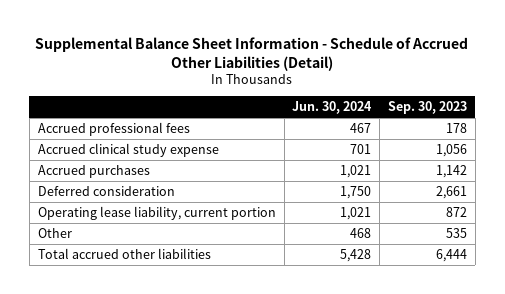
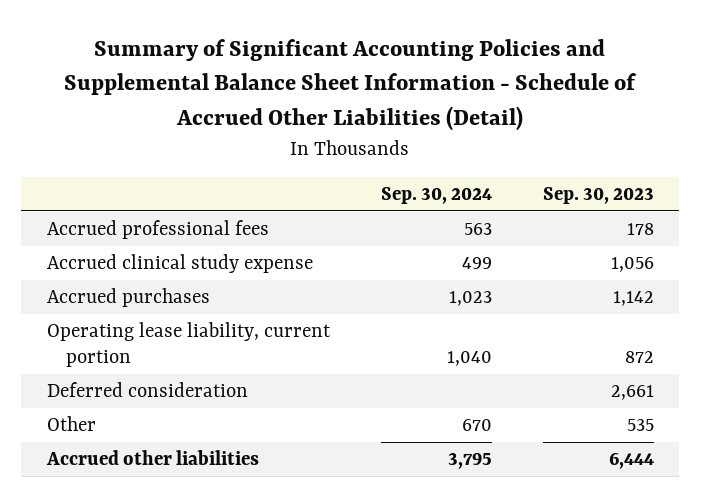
- Supplemental Balance Sheet Information - Schedule of Accrued Other Liabilities (Detail)
+ Summary of Significant Accounting Policies and Supplemental Balance Sheet Information - Schedule of Accrued Other Liabilities (Detail)
- | Jun. 30, 2024 | Sep. 30, 2023
+ | Sep. 30, 2024 | Sep. 30, 2023
moved down: Deferred consideration | | 2,661
- Total accrued other liabilities | 5,428 | 6,444
+ Accrued other liabilities | 3,795 | 6,444

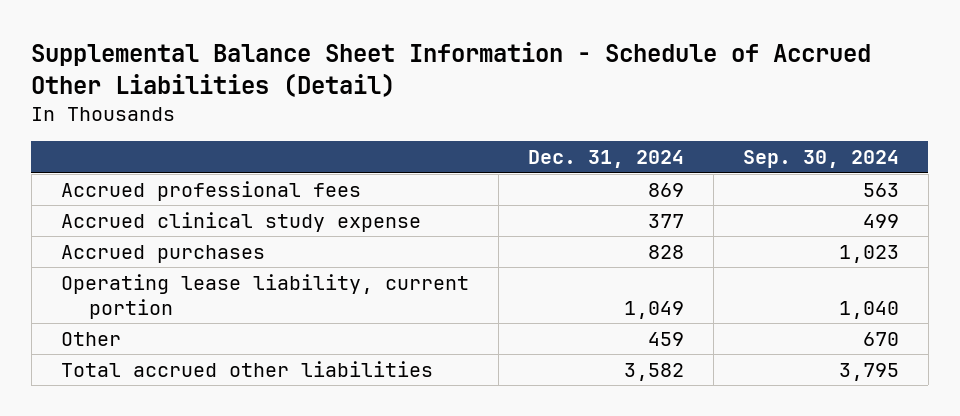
- Summary of Significant Accounting Policies and Supplemental Balance Sheet Information - Schedule of Accrued Other Liabilities (Detail)
+ Supplemental Balance Sheet Information - Schedule of Accrued Other Liabilities (Detail)
- | Sep. 30, 2024 | Sep. 30, 2023
+ | Dec. 31, 2024 | Sep. 30, 2024
- Deferred consideration | | 2,661
- Accrued other liabilities | 3,795 | 6,444
+ Total accrued other liabilities | 3,582 | 3,795

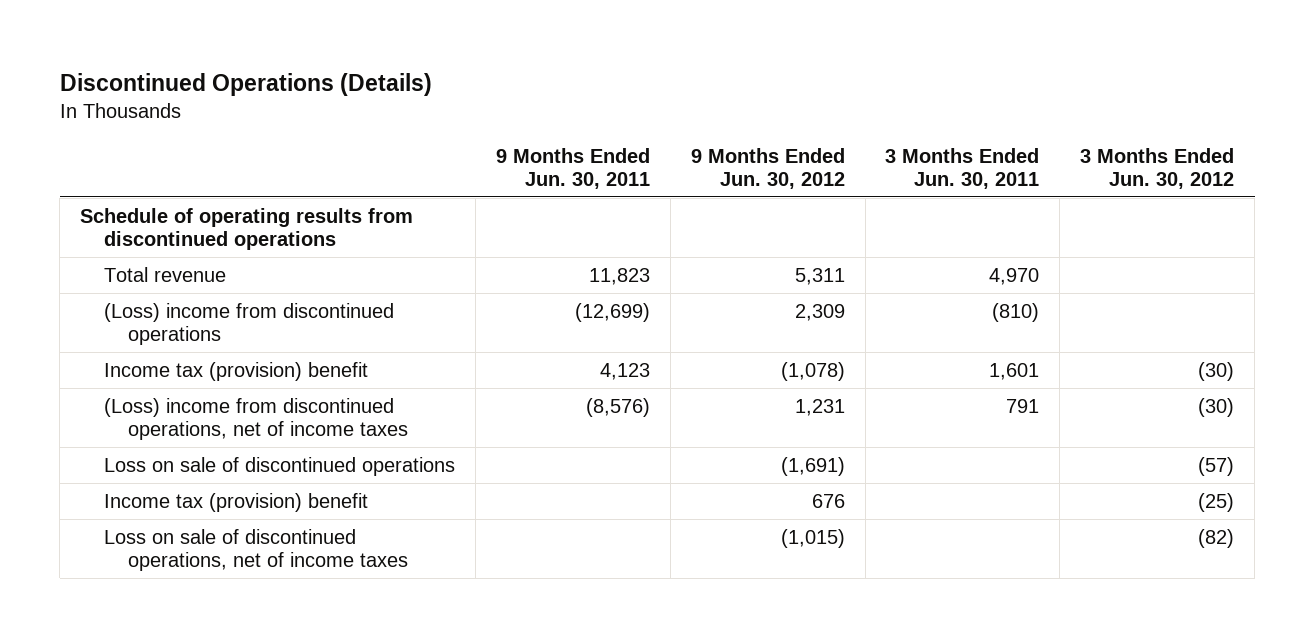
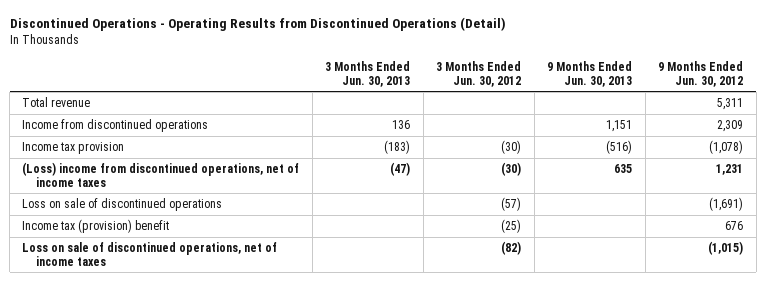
- Discontinued Operations (Details)
+ Discontinued Operations - Operating Results from Discontinued Operations (Detail)
- | 9 Months Ended Jun. 30, 2011 | 9 Months Ended Jun. 30, 2012 | 3 Months Ended Jun. 30, 2011 | 3 Months Ended Jun. 30, 2012
+ | 3 Months Ended Jun. 30, 2013 | 3 Months Ended Jun. 30, 2012 | 9 Months Ended Jun. 30, 2013 | 9 Months Ended Jun. 30, 2012
- Schedule of operating results from discontinued operations
- (Loss) income from discontinued operations | (12,699) | 2,309 | (810) |
- Income tax (provision) benefit | 4,123 | (1,078) | 1,601 | (30)
+ Income from discontinued operations | 136 | | 1,151 | 2,309
+ Income tax provision | (183) | (30) | (516) | (1,078)

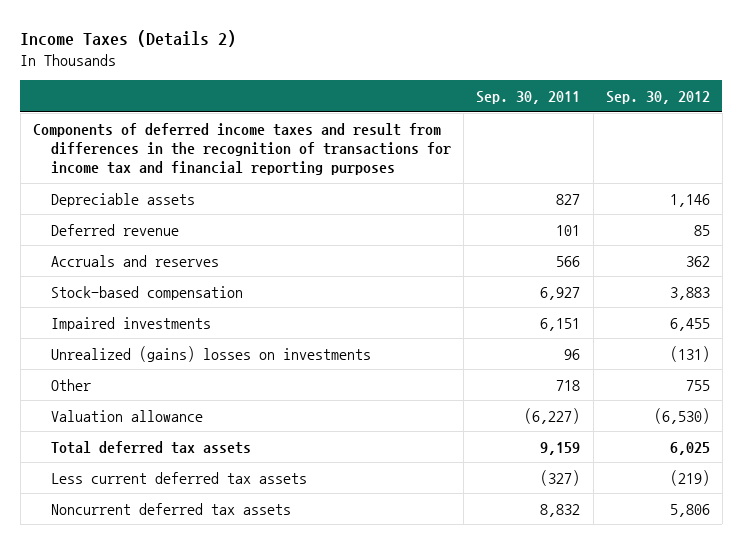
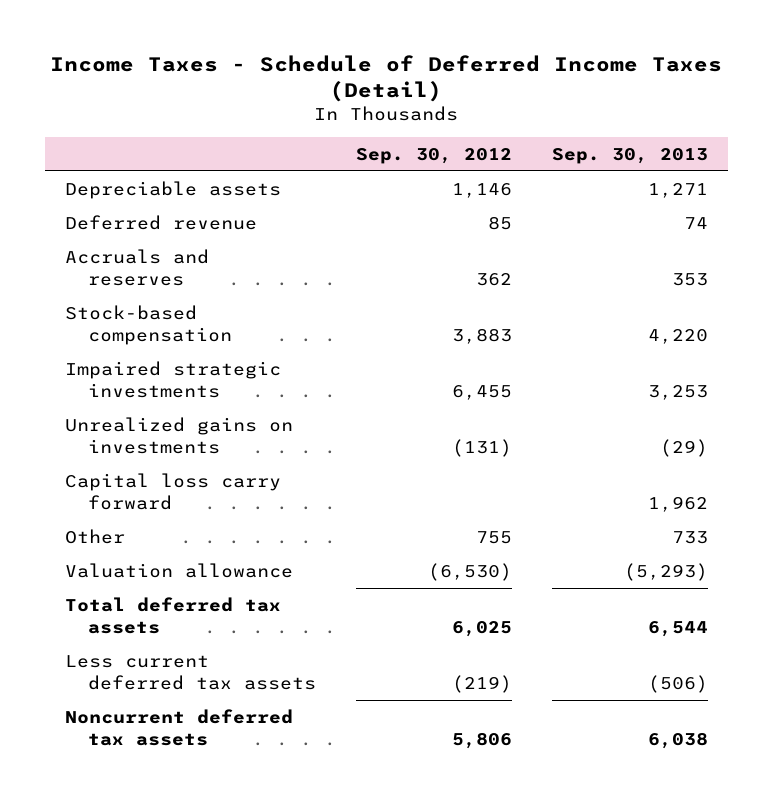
- Income Taxes (Details 2)
+ Income Taxes - Schedule of Deferred Income Taxes (Detail)
- | Sep. 30, 2011 | Sep. 30, 2012
+ | Sep. 30, 2012 | Sep. 30, 2013
- Components of deferred income taxes and result from differences in the recognition of transactions for income tax and financial reporting purposes
- Impaired investments | 6,151 | 6,455
- Unrealized (gains) losses on investments | 96 | (131)
+ Impaired strategic investments | 6,455 | 3,253
+ Unrealized gains on investments | (131) | (29)
+ Capital loss carry forward | | 1,962

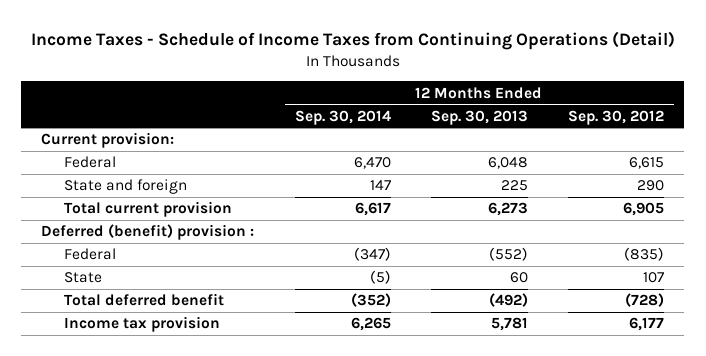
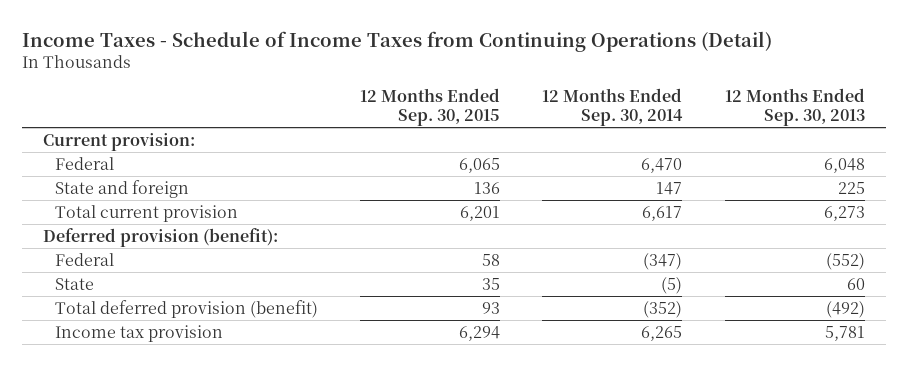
- | 12 Months Ended Sep. 30, 2014 | 12 Months Ended Sep. 30, 2013 | 12 Months Ended Sep. 30, 2012
+ | 12 Months Ended Sep. 30, 2015 | 12 Months Ended Sep. 30, 2014 | 12 Months Ended Sep. 30, 2013
- Deferred (benefit) provision :
+ Deferred provision (benefit):
- Total deferred benefit | (352) | (492) | (728)
+ Total deferred provision (benefit) | 93 | (352) | (492)

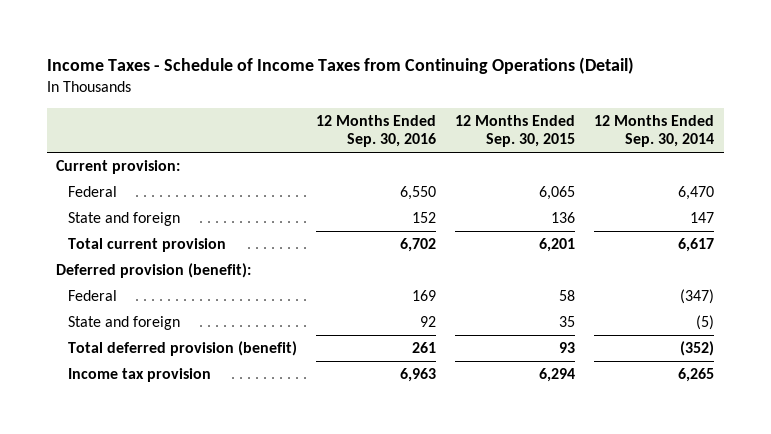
- | 12 Months Ended Sep. 30, 2015 | 12 Months Ended Sep. 30, 2014 | 12 Months Ended Sep. 30, 2013
+ | 12 Months Ended Sep. 30, 2016 | 12 Months Ended Sep. 30, 2015 | 12 Months Ended Sep. 30, 2014
- State | 35 | (5) | 60
+ State and foreign | 92 | 35 | (5)

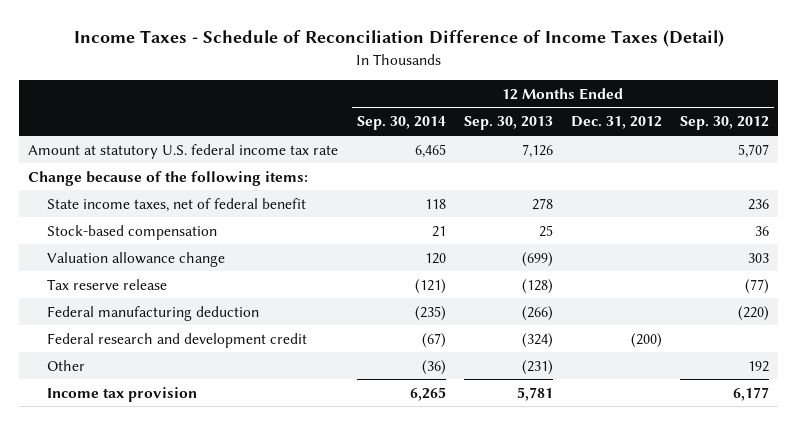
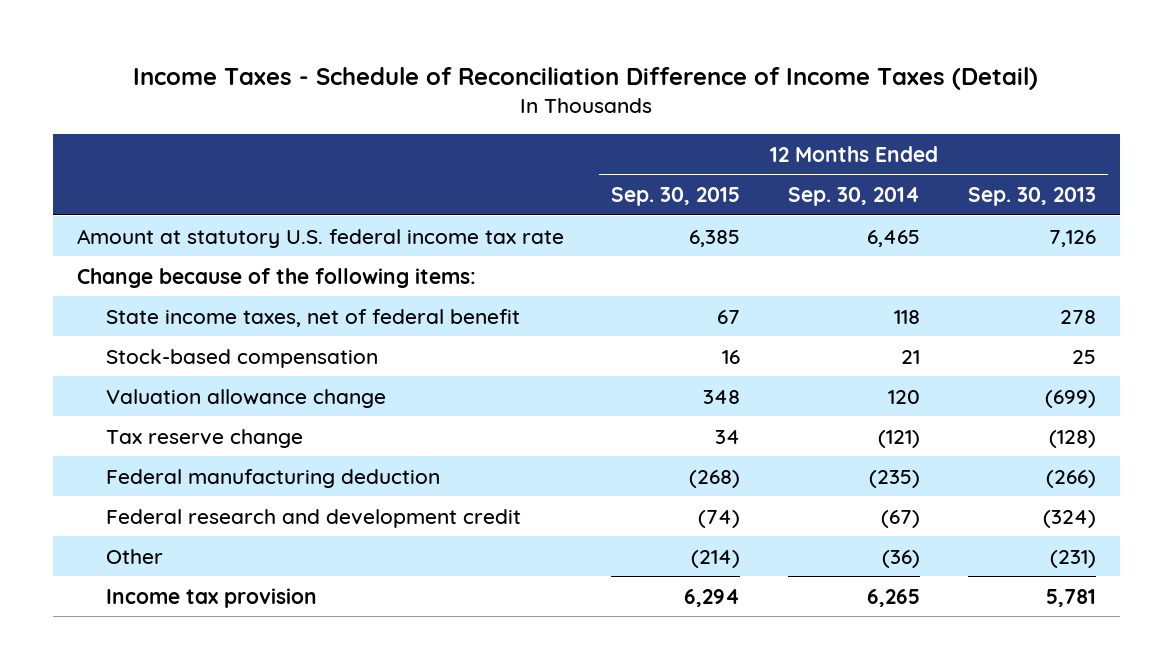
- | 12 Months Ended Sep. 30, 2014 | 12 Months Ended Sep. 30, 2013 | 12 Months Ended Dec. 31, 2012 | 12 Months Ended Sep. 30, 2012
+ | 12 Months Ended Sep. 30, 2015 | 12 Months Ended Sep. 30, 2014 | 12 Months Ended Sep. 30, 2013
- Tax reserve release | (121) | (128) | | (77)
+ Tax reserve change | 34 | (121) | (128)

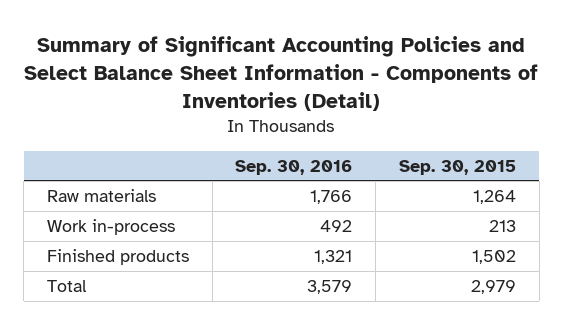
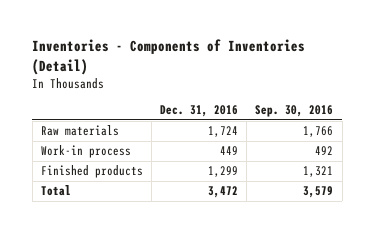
- Summary of Significant Accounting Policies and Select Balance Sheet Information - Components of Inventories (Detail)
+ Inventories - Components of Inventories (Detail)
- | Sep. 30, 2016 | Sep. 30, 2015
+ | Dec. 31, 2016 | Sep. 30, 2016
- Work in-process | 492 | 213
+ Work-in process | 449 | 492

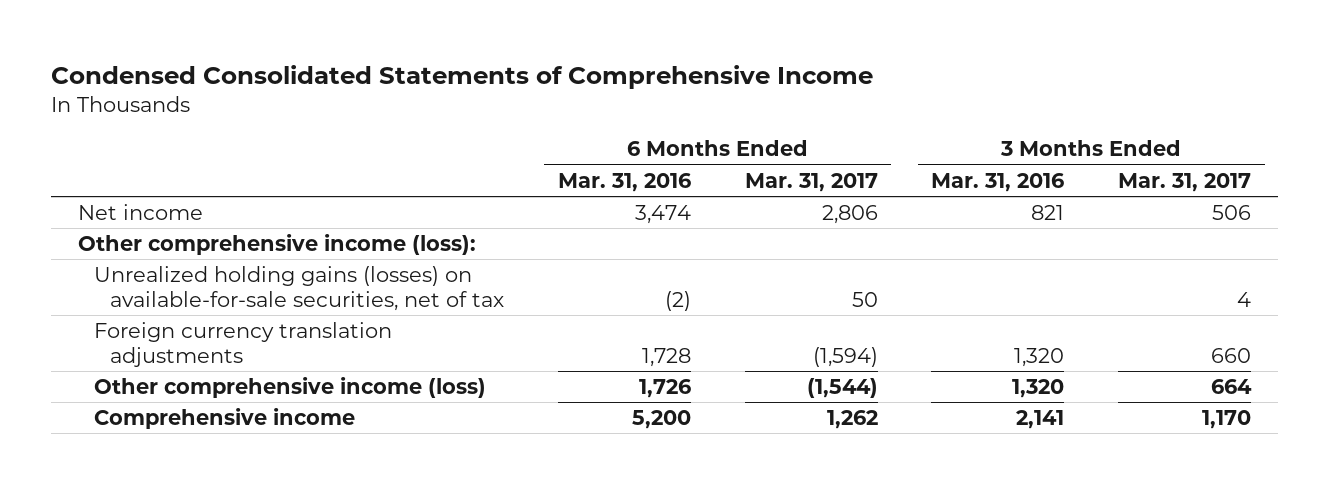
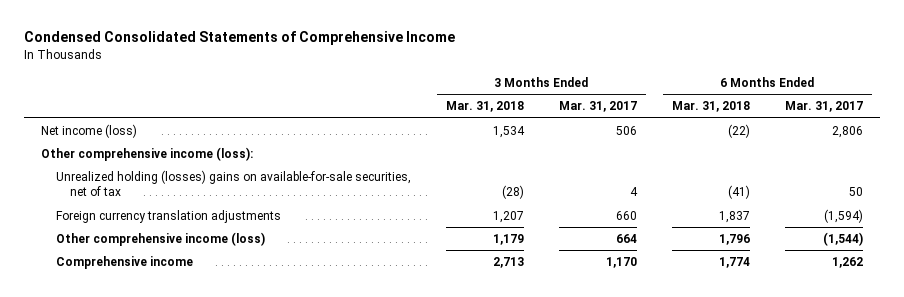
- | 6 Months Ended Mar. 31, 2016 | 6 Months Ended Mar. 31, 2017 | 3 Months Ended Mar. 31, 2016 | 3 Months Ended Mar. 31, 2017
+ | 3 Months Ended Mar. 31, 2018 | 3 Months Ended Mar. 31, 2017 | 6 Months Ended Mar. 31, 2018 | 6 Months Ended Mar. 31, 2017
- Net income | 3,474 | 2,806 | 821 | 506
+ Net income (loss) | 1,534 | 506 | (22) | 2,806
- Unrealized holding gains (losses) on available-for-sale securities, net of tax | (2) | 50 | | 4
+ Unrealized holding (losses) gains on available-for-sale securities, net of tax | (28) | 4 | (41) | 50

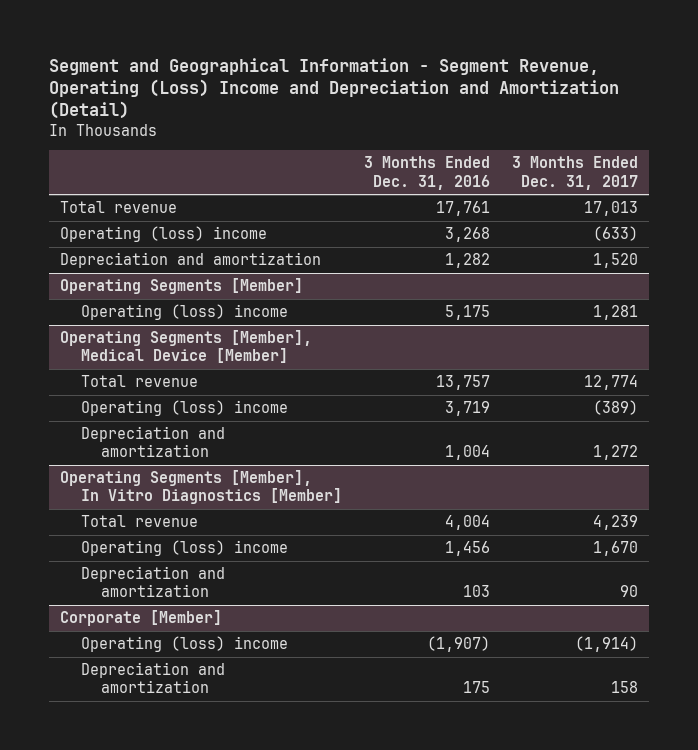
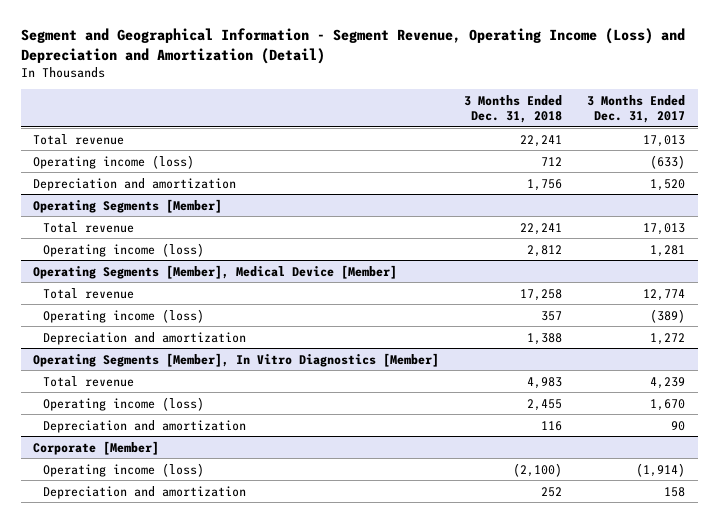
- Segment and Geographical Information - Segment Revenue, Operating (Loss) Income and Depreciation and Amortization (Detail)
+ Segment and Geographical Information - Segment Revenue, Operating Income (Loss) and Depreciation and Amortization (Detail)
- | 3 Months Ended Dec. 31, 2016 | 3 Months Ended Dec. 31, 2017
+ | 3 Months Ended Dec. 31, 2018 | 3 Months Ended Dec. 31, 2017
- Operating (loss) income | 3,268 | (633)
+ Operating income (loss) | 712 | (633)
@ Operating Segments [Member]
- Operating (loss) income | 5,175 | 1,281
+ Total revenue | 22,241 | 17,013
+ Operating income (loss) | 2,812 | 1,281
@ Operating Segments [Member], Medical Device [Member]
- Operating (loss) income | 3,719 | (389)
+ Operating income (loss) | 357 | (389)
@ Operating Segments [Member], In Vitro Diagnostics [Member]
- Operating (loss) income | 1,456 | 1,670
+ Operating income (loss) | 2,455 | 1,670
@ Corporate [Member]
- Operating (loss) income | (1,907) | (1,914)
+ Operating income (loss) | (2,100) | (1,914)

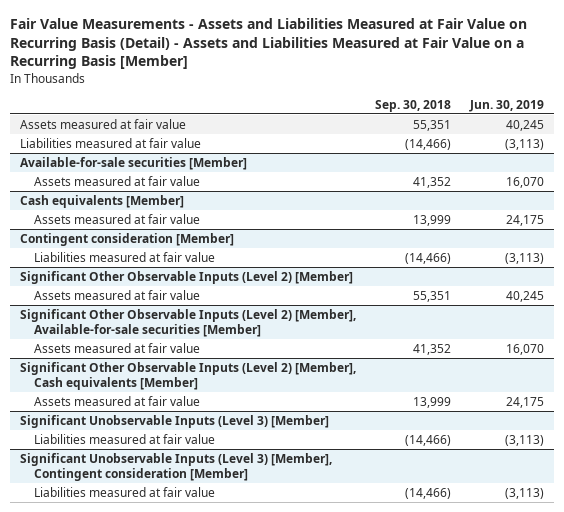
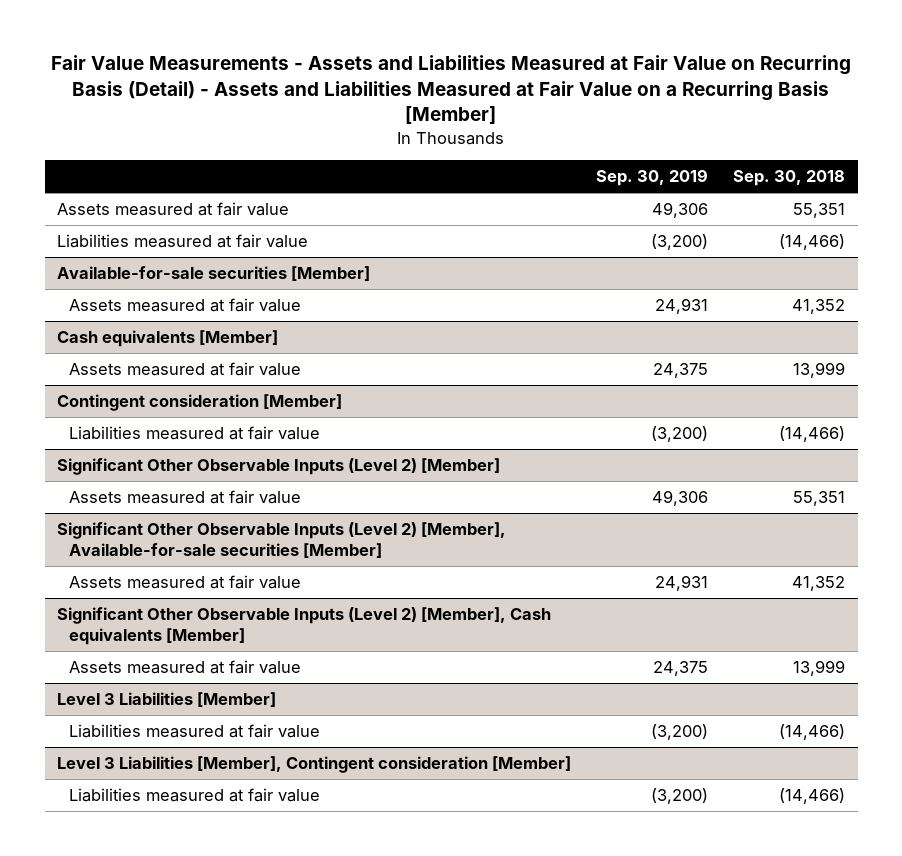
- | Sep. 30, 2018 | Jun. 30, 2019
+ | Sep. 30, 2019 | Sep. 30, 2018
- Significant Unobservable Inputs (Level 3) [Member]
+ Level 3 Liabilities [Member]
- Significant Unobservable Inputs (Level 3) [Member], Contingent consideration [Member]
+ Level 3 Liabilities [Member], Contingent consideration [Member]

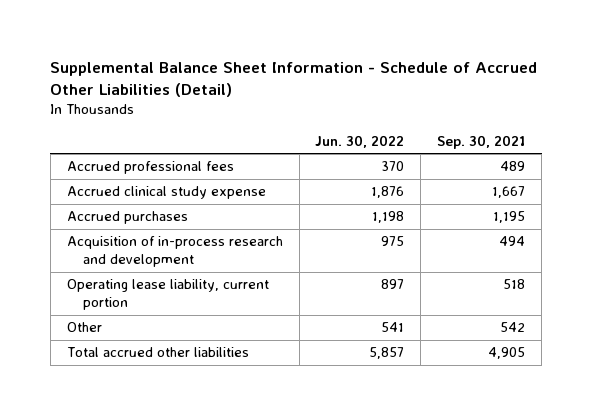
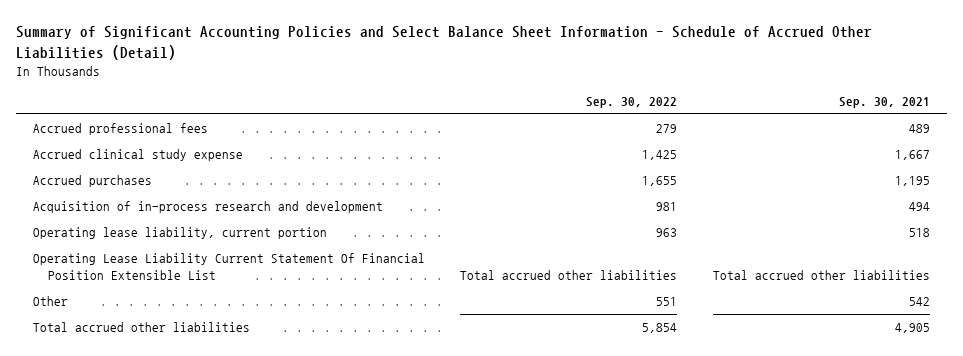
- Supplemental Balance Sheet Information - Schedule of Accrued Other Liabilities (Detail)
+ Summary of Significant Accounting Policies and Select Balance Sheet Information - Schedule of Accrued Other Liabilities (Detail)
- | Jun. 30, 2022 | Sep. 30, 2021
+ | Sep. 30, 2022 | Sep. 30, 2021
+ Operating Lease Liability Current Statement Of Financial Position Extensible List | Total accrued other liabilities | Total accrued other liabilities

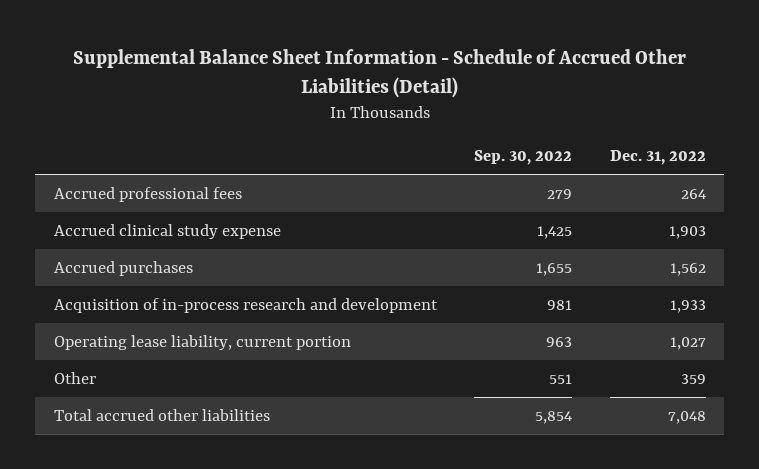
- Summary of Significant Accounting Policies and Select Balance Sheet Information - Schedule of Accrued Other Liabilities (Detail)
+ Supplemental Balance Sheet Information - Schedule of Accrued Other Liabilities (Detail)
- | Sep. 30, 2022 | Sep. 30, 2021
+ | Sep. 30, 2022 | Dec. 31, 2022
- Operating Lease Liability Current Statement Of Financial Position Extensible List | Total accrued other liabilities | Total accrued other liabilities

